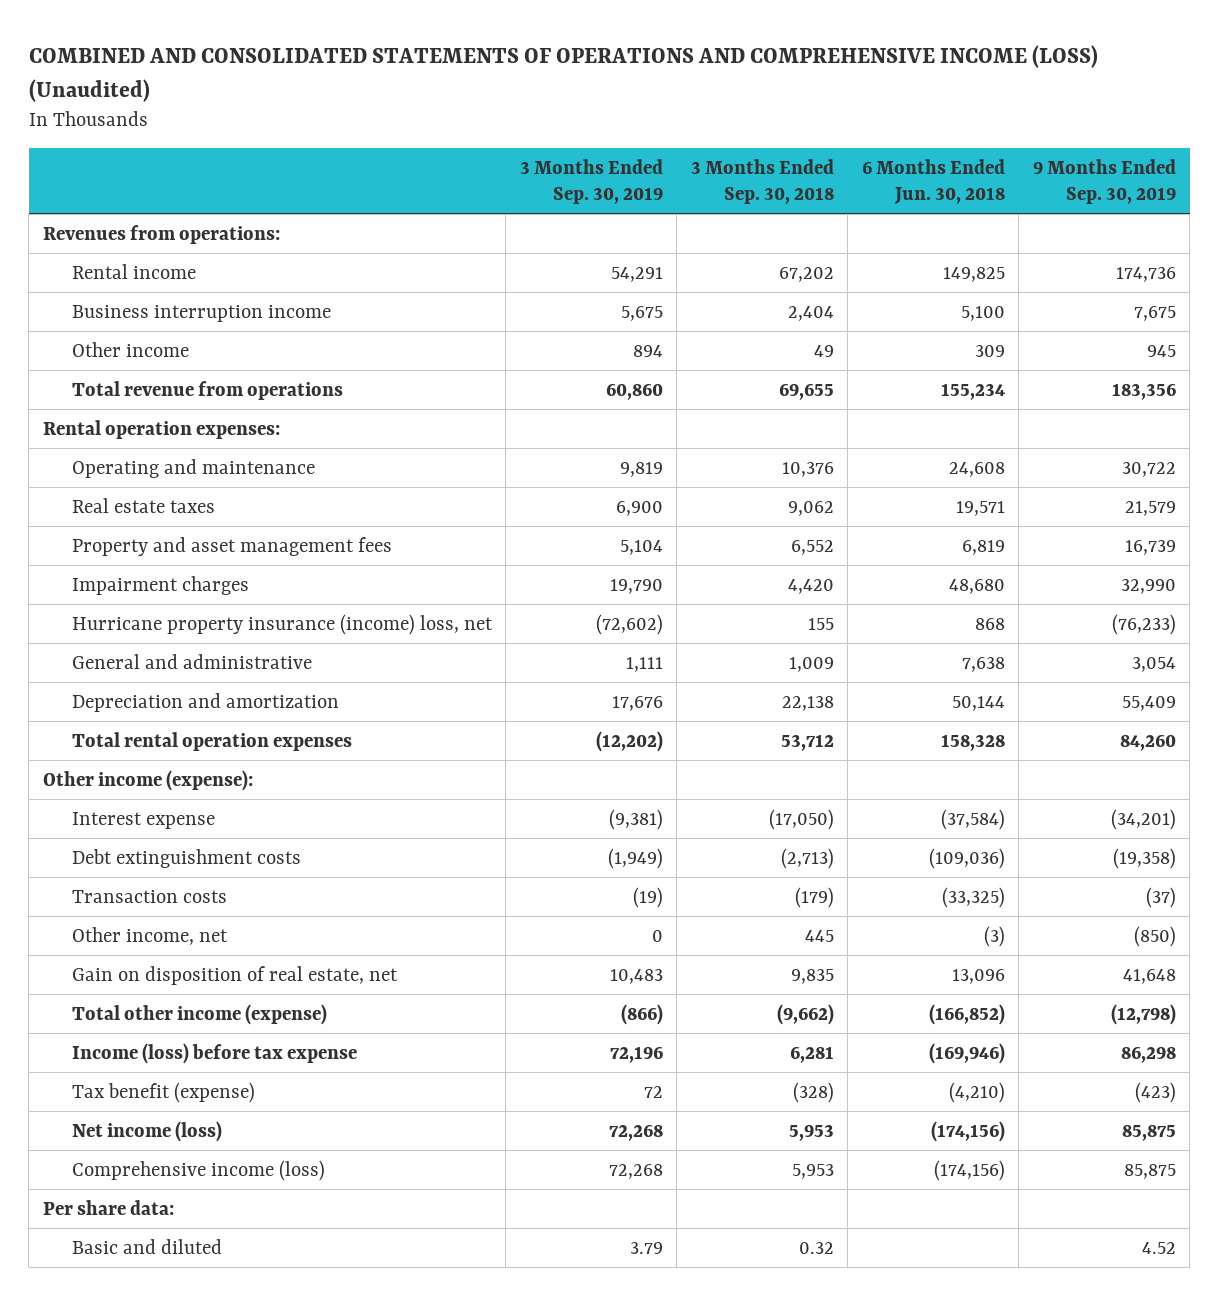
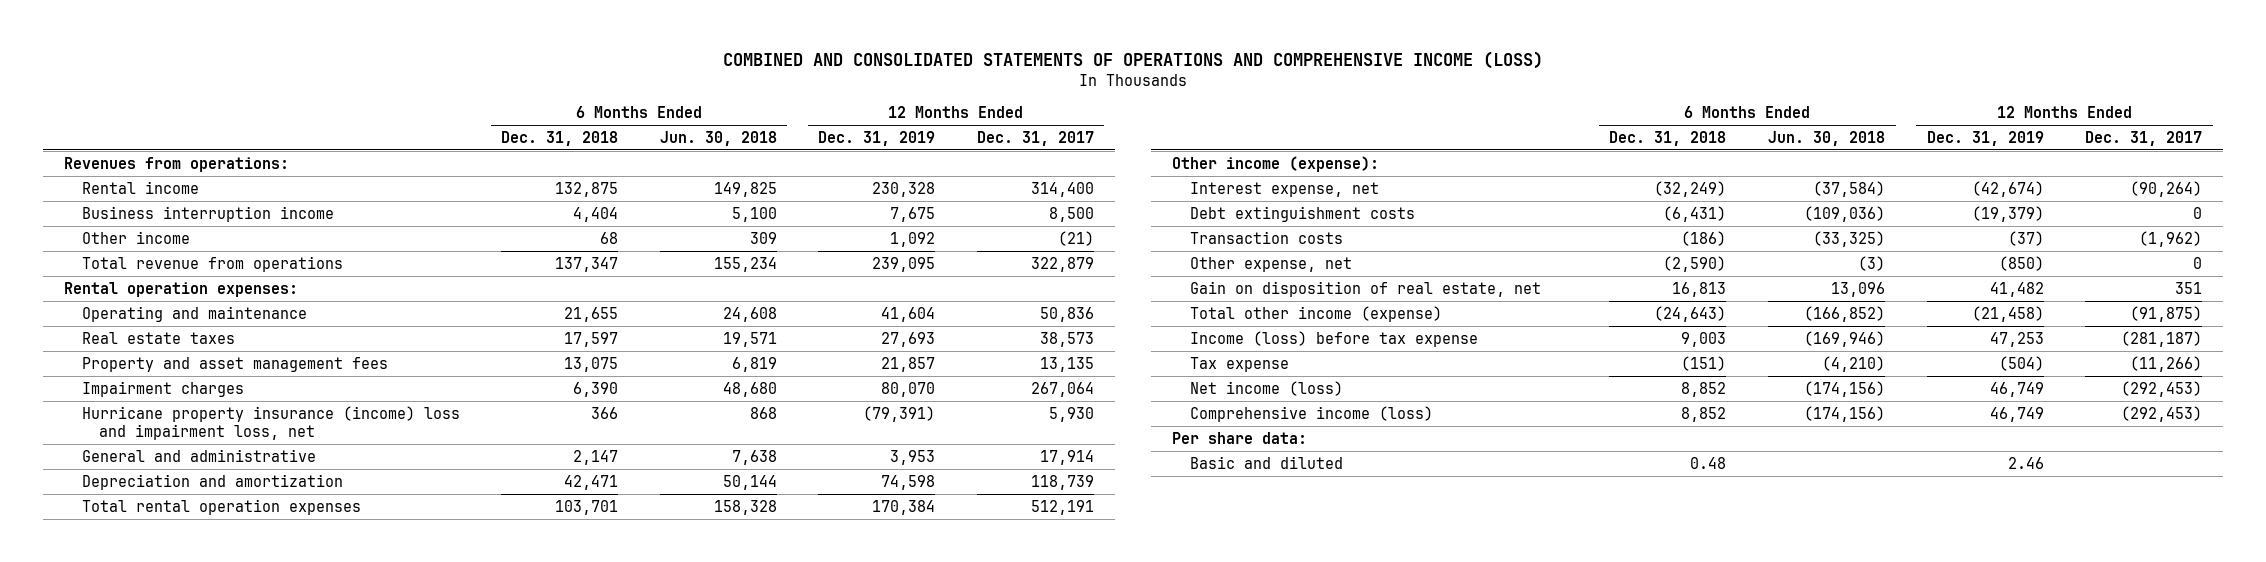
- COMBINED AND CONSOLIDATED STATEMENTS OF OPERATIONS AND COMPREHENSIVE INCOME (LOSS) (Unaudited)
+ COMBINED AND CONSOLIDATED STATEMENTS OF OPERATIONS AND COMPREHENSIVE INCOME (LOSS)
- | 3 Months Ended Sep. 30, 2019 | 3 Months Ended Sep. 30, 2018 | 6 Months Ended Jun. 30, 2018 | 9 Months Ended Sep. 30, 2019
+ | 6 Months Ended Dec. 31, 2018 | 6 Months Ended Jun. 30, 2018 | 12 Months Ended Dec. 31, 2019 | 12 Months Ended Dec. 31, 2017
- Hurricane property insurance (income) loss, net | (72,602) | 155 | 868 | (76,233)
+ Hurricane property insurance (income) loss and impairment loss, net | 366 | 868 | (79,391) | 5,930
- Interest expense | (9,381) | (17,050) | (37,584) | (34,201)
+ Interest expense, net | (32,249) | (37,584) | (42,674) | (90,264)
- Other income, net | 0 | 445 | (3) | (850)
+ Other expense, net | (2,590) | (3) | (850) | 0
- Tax benefit (expense) | 72 | (328) | (4,210) | (423)
+ Tax expense | (151) | (4,210) | (504) | (11,266)

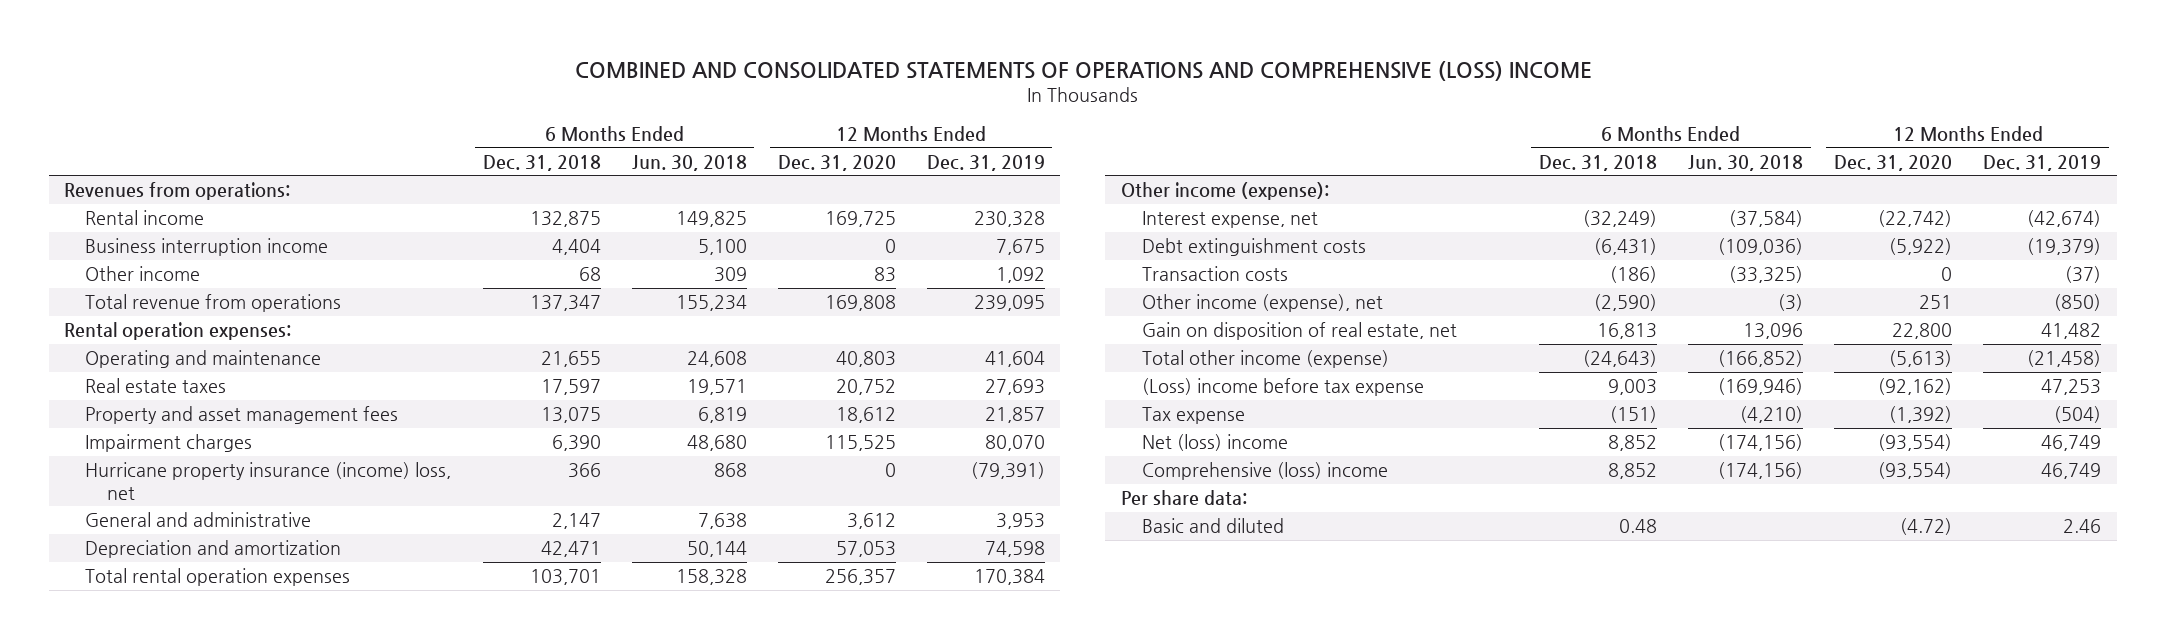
- COMBINED AND CONSOLIDATED STATEMENTS OF OPERATIONS AND COMPREHENSIVE INCOME (LOSS)
+ COMBINED AND CONSOLIDATED STATEMENTS OF OPERATIONS AND COMPREHENSIVE (LOSS) INCOME
- | 6 Months Ended Dec. 31, 2018 | 6 Months Ended Jun. 30, 2018 | 12 Months Ended Dec. 31, 2019 | 12 Months Ended Dec. 31, 2017
+ | 6 Months Ended Dec. 31, 2018 | 6 Months Ended Jun. 30, 2018 | 12 Months Ended Dec. 31, 2020 | 12 Months Ended Dec. 31, 2019
- Hurricane property insurance (income) loss and impairment loss, net | 366 | 868 | (79,391) | 5,930
+ Hurricane property insurance (income) loss, net | 366 | 868 | 0 | (79,391)
- Other expense, net | (2,590) | (3) | (850) | 0
+ Other income (expense), net | (2,590) | (3) | 251 | (850)
- Income (loss) before tax expense | 9,003 | (169,946) | 47,253 | (281,187)
+ (Loss) income before tax expense | 9,003 | (169,946) | (92,162) | 47,253
- Net income (loss) | 8,852 | (174,156) | 46,749 | (292,453)
- Comprehensive income (loss) | 8,852 | (174,156) | 46,749 | (292,453)
+ Net (loss) income | 8,852 | (174,156) | (93,554) | 46,749
+ Comprehensive (loss) income | 8,852 | (174,156) | (93,554) | 46,749

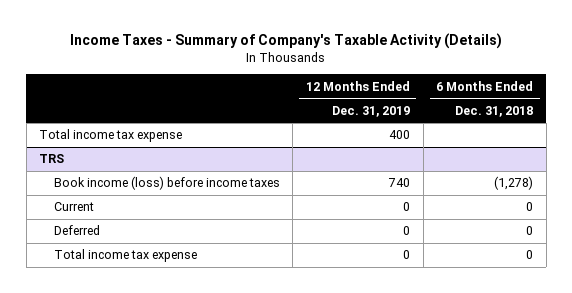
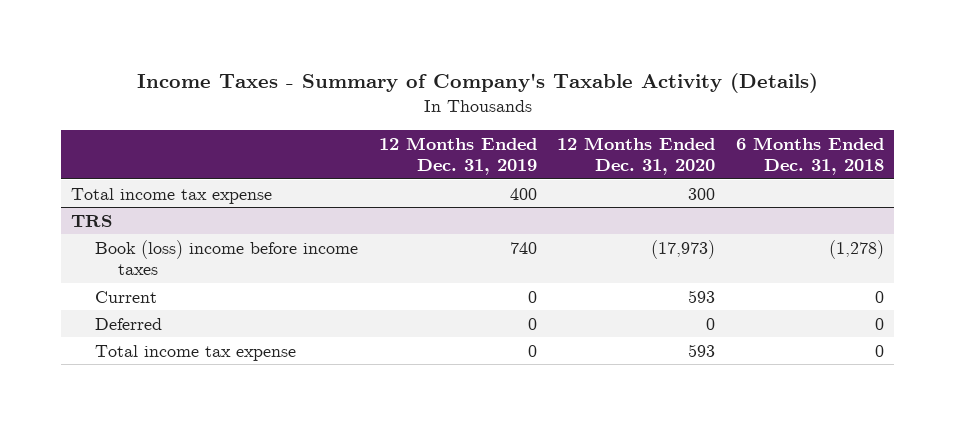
- | 12 Months Ended Dec. 31, 2019 | 6 Months Ended Dec. 31, 2018
+ | 12 Months Ended Dec. 31, 2019 | 12 Months Ended Dec. 31, 2020 | 6 Months Ended Dec. 31, 2018
@ TRS
- Book income (loss) before income taxes | 740 | (1,278)
+ Book (loss) income before income taxes | 740 | (17,973) | (1,278)

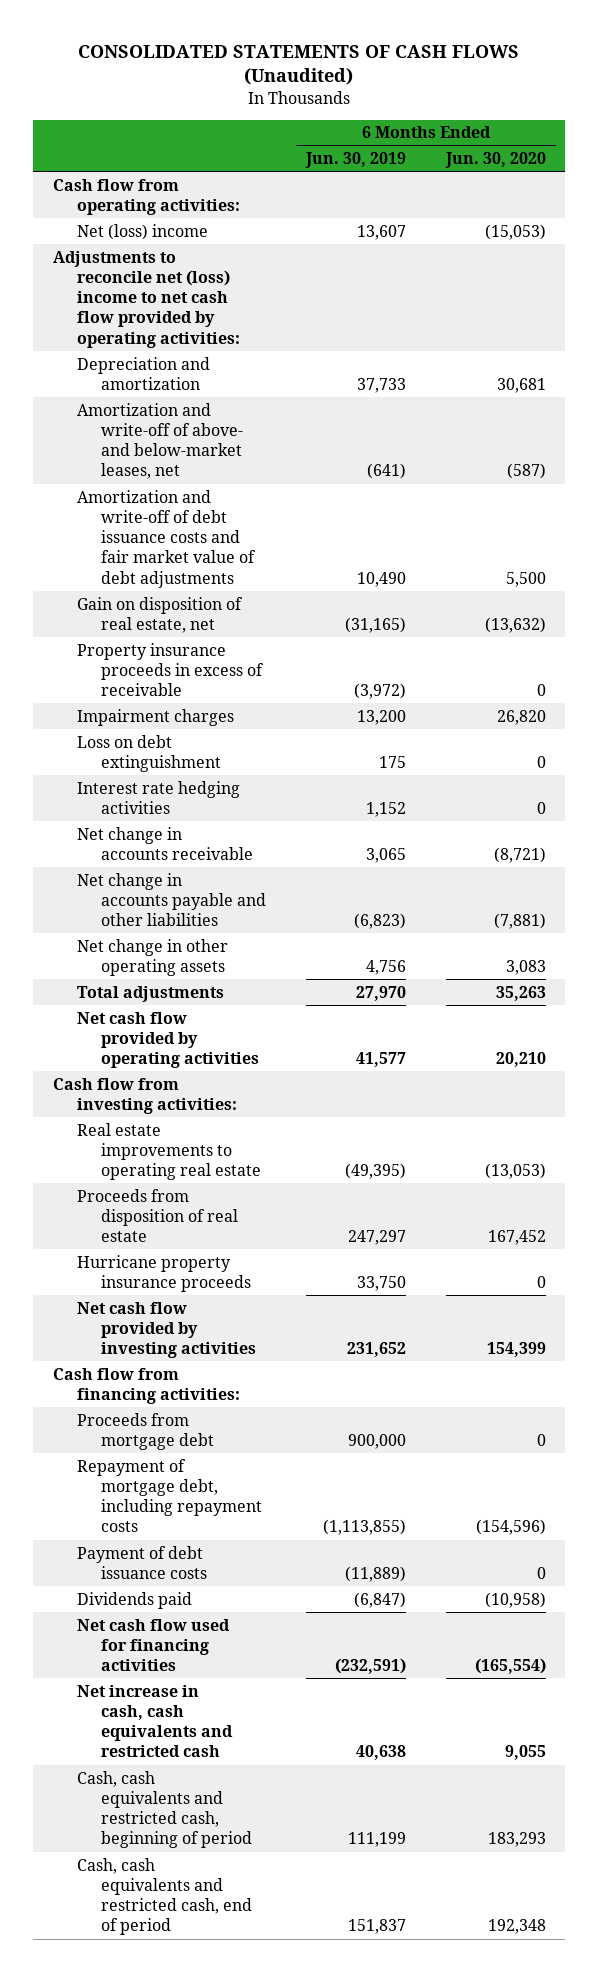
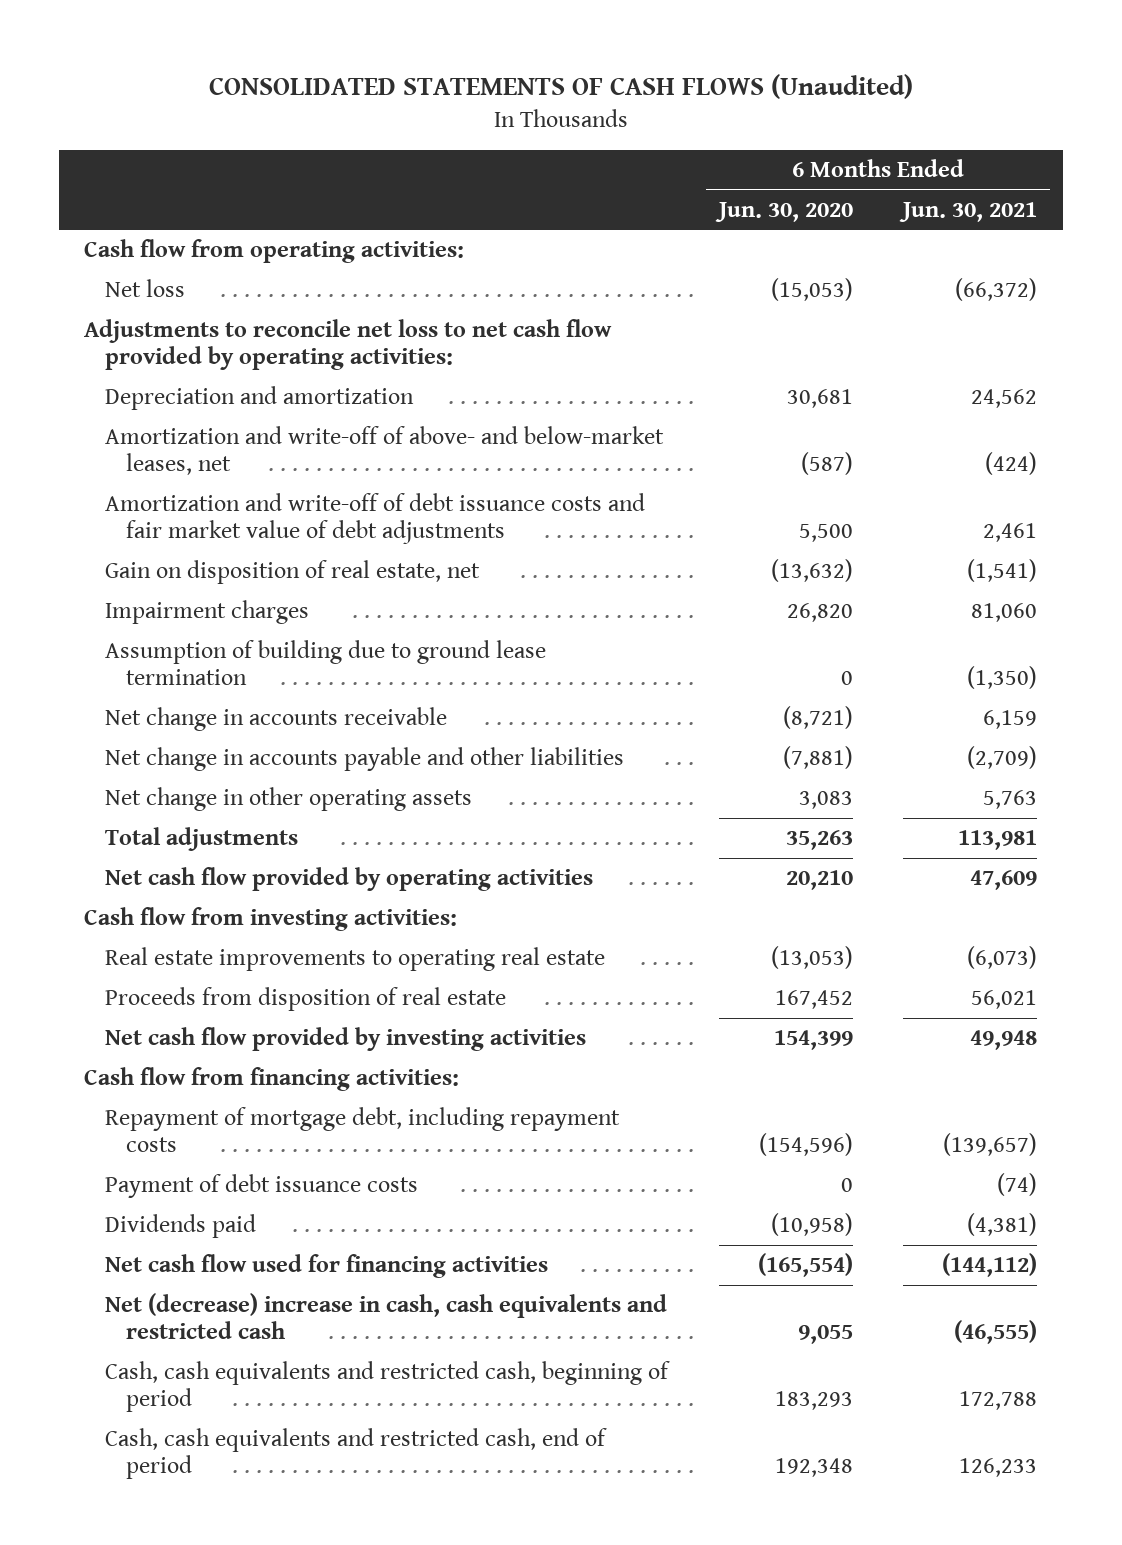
- | 6 Months Ended Jun. 30, 2019 | 6 Months Ended Jun. 30, 2020
+ | 6 Months Ended Jun. 30, 2020 | 6 Months Ended Jun. 30, 2021
- Net (loss) income | 13,607 | (15,053)
- Adjustments to reconcile net (loss) income to net cash flow provided by operating activities:
+ Net loss | (15,053) | (66,372)
+ Adjustments to reconcile net loss to net cash flow provided by operating activities:
- Property insurance proceeds in excess of receivable | (3,972) | 0
- Loss on debt extinguishment | 175 | 0
- Interest rate hedging activities | 1,152 | 0
+ Assumption of building due to ground lease termination | 0 | (1,350)
- Hurricane property insurance proceeds | 33,750 | 0
- Proceeds from mortgage debt | 900,000 | 0
- Net increase in cash, cash equivalents and restricted cash | 40,638 | 9,055
+ Net (decrease) increase in cash, cash equivalents and restricted cash | 9,055 | (46,555)

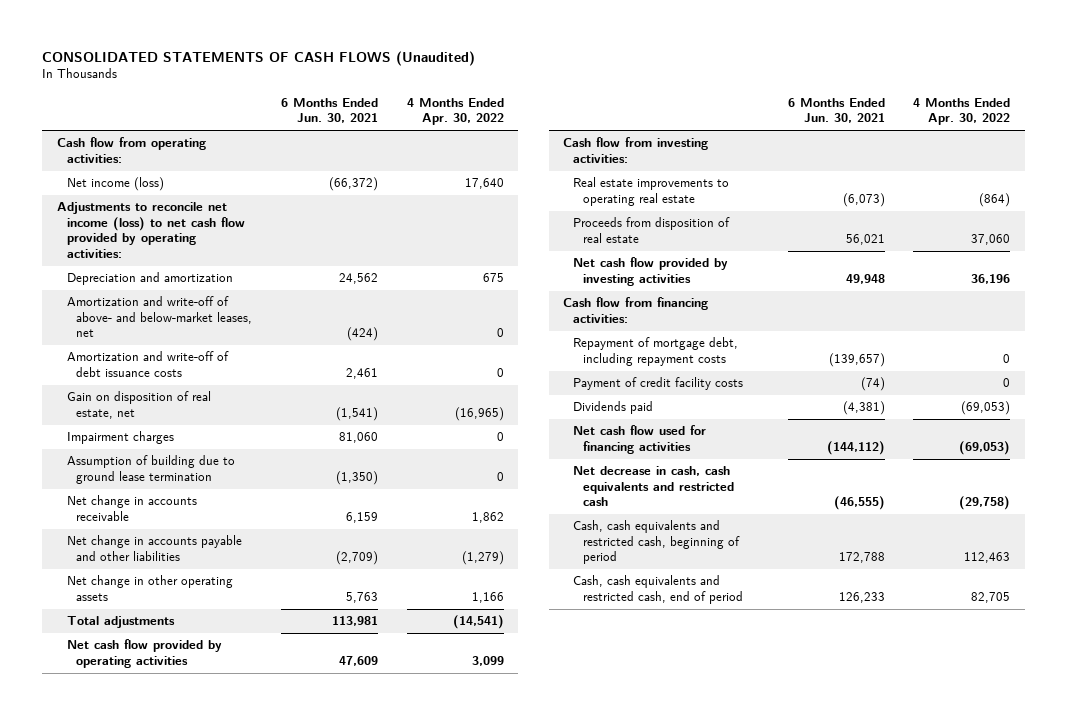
- | 6 Months Ended Jun. 30, 2020 | 6 Months Ended Jun. 30, 2021
+ | 6 Months Ended Jun. 30, 2021 | 4 Months Ended Apr. 30, 2022
- Net loss | (15,053) | (66,372)
- Adjustments to reconcile net loss to net cash flow provided by operating activities:
+ Net income (loss) | (66,372) | 17,640
+ Adjustments to reconcile net income (loss) to net cash flow provided by operating activities:
- Amortization and write-off of debt issuance costs and fair market value of debt adjustments | 5,500 | 2,461
+ Amortization and write-off of debt issuance costs | 2,461 | 0
- Payment of debt issuance costs | 0 | (74)
+ Payment of credit facility costs | (74) | 0
- Net (decrease) increase in cash, cash equivalents and restricted cash | 9,055 | (46,555)
+ Net decrease in cash, cash equivalents and restricted cash | (46,555) | (29,758)

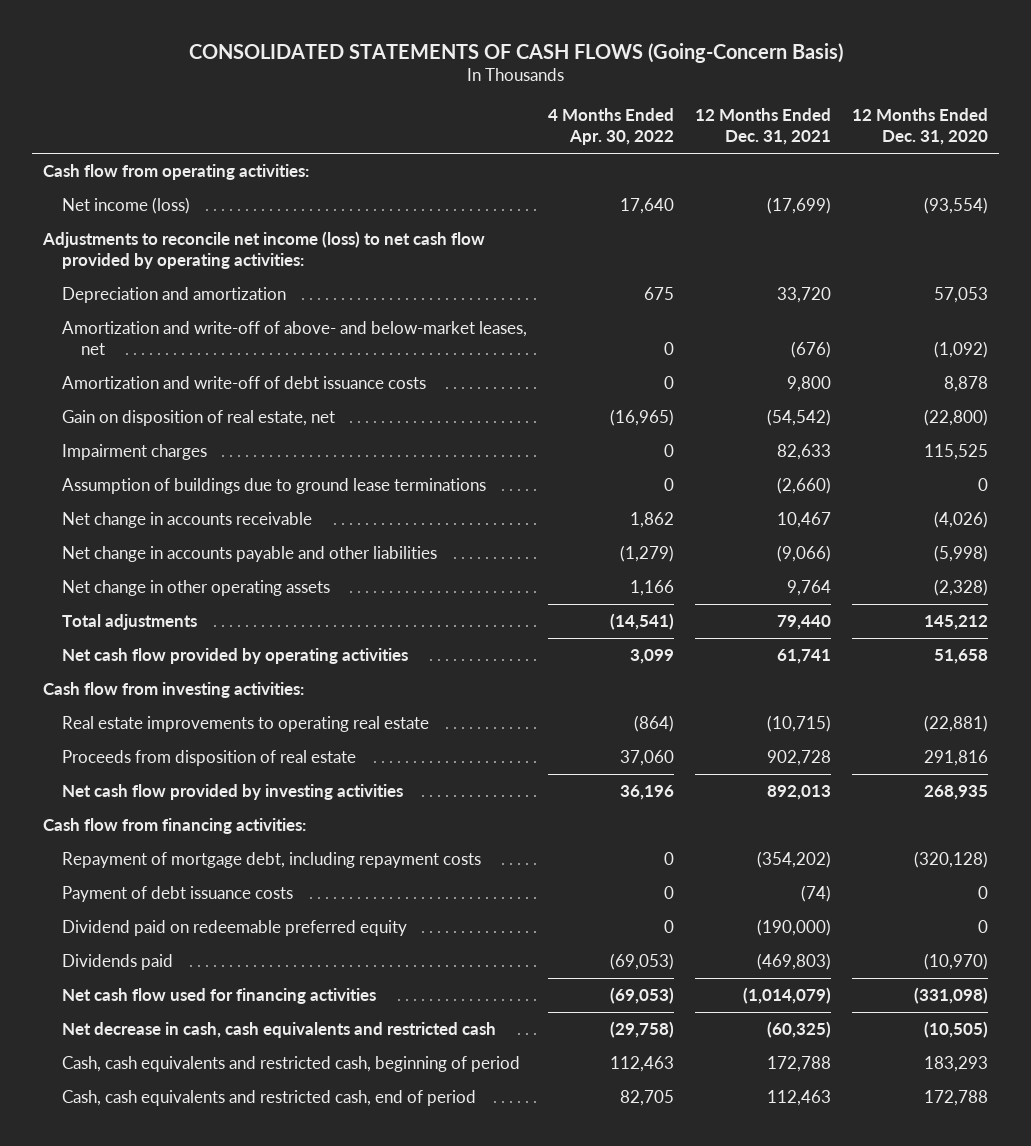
- CONSOLIDATED STATEMENTS OF CASH FLOWS (Unaudited)
+ CONSOLIDATED STATEMENTS OF CASH FLOWS (Going-Concern Basis)
- | 6 Months Ended Jun. 30, 2021 | 4 Months Ended Apr. 30, 2022
+ | 4 Months Ended Apr. 30, 2022 | 12 Months Ended Dec. 31, 2021 | 12 Months Ended Dec. 31, 2020
- Assumption of building due to ground lease termination | (1,350) | 0
+ Assumption of buildings due to ground lease terminations | 0 | (2,660) | 0
- Payment of credit facility costs | (74) | 0
+ Payment of debt issuance costs | 0 | (74) | 0
+ Dividend paid on redeemable preferred equity | 0 | (190,000) | 0

